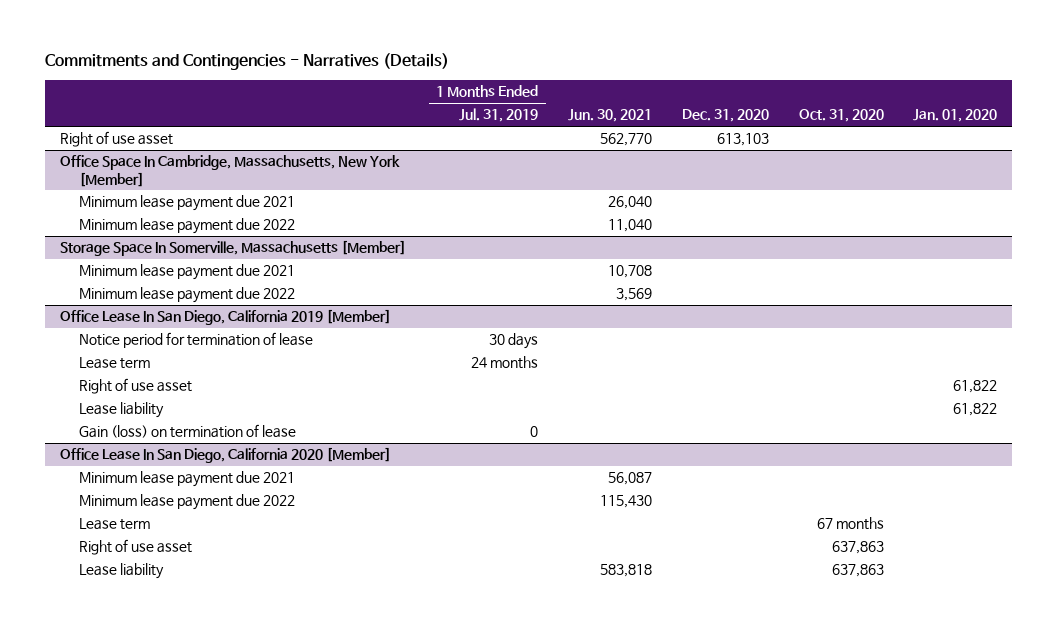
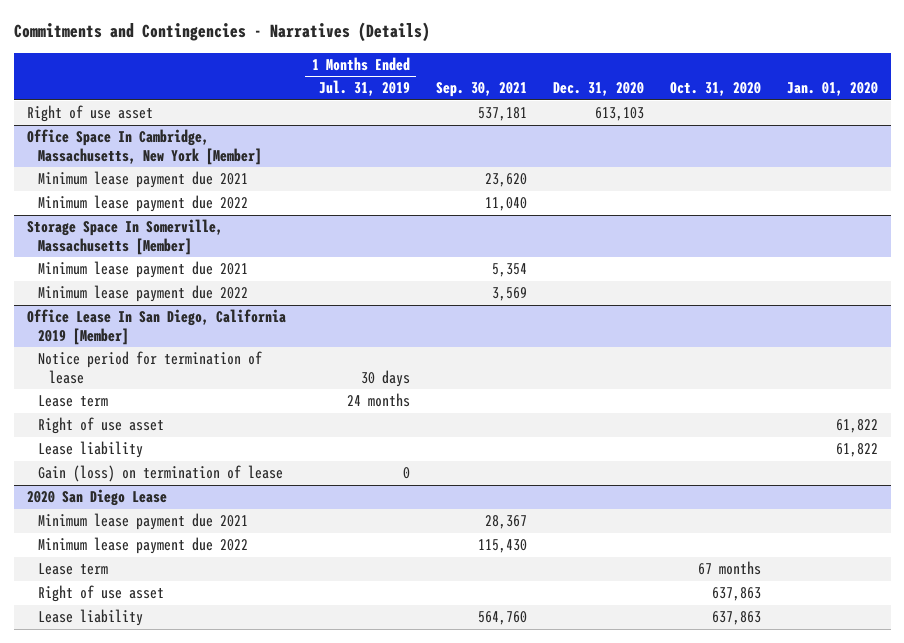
- | 1 Months Ended Jul. 31, 2019 | Jun. 30, 2021 | Dec. 31, 2020 | Oct. 31, 2020 | Jan. 01, 2020
+ | 1 Months Ended Jul. 31, 2019 | Sep. 30, 2021 | Dec. 31, 2020 | Oct. 31, 2020 | Jan. 01, 2020
- Office Lease In San Diego, California 2020 [Member]
+ 2020 San Diego Lease

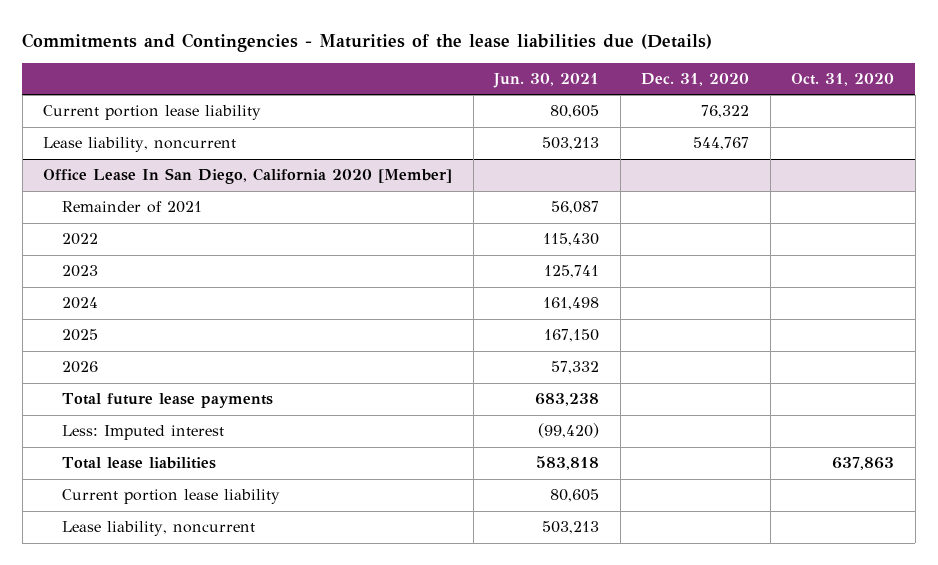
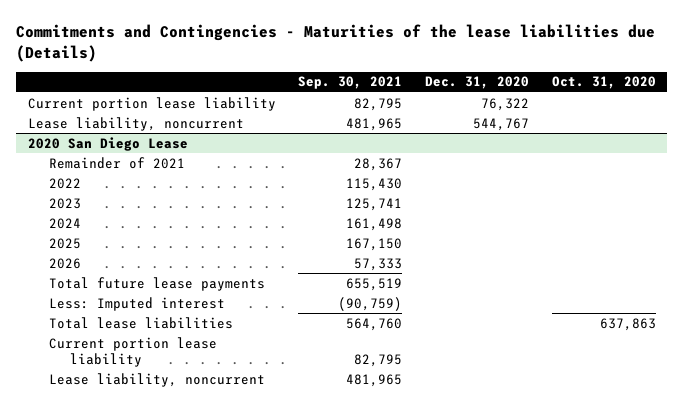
- | Jun. 30, 2021 | Dec. 31, 2020 | Oct. 31, 2020
+ | Sep. 30, 2021 | Dec. 31, 2020 | Oct. 31, 2020
- Office Lease In San Diego, California 2020 [Member]
+ 2020 San Diego Lease

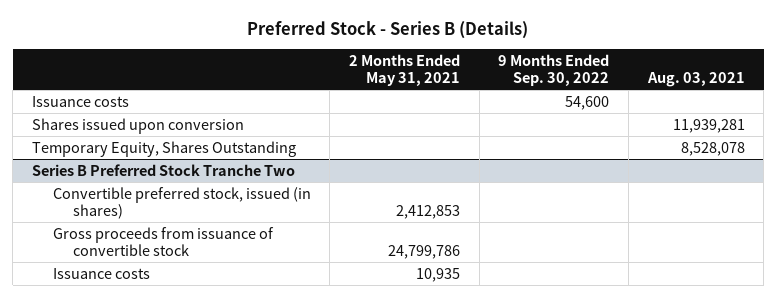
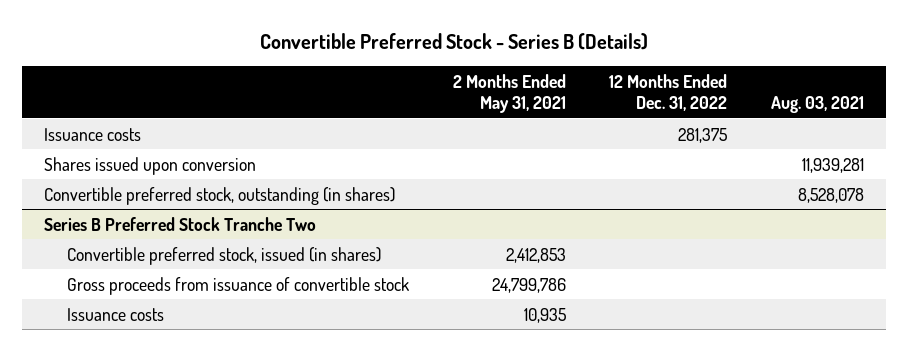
- Preferred Stock - Series B (Details)
+ Convertible Preferred Stock - Series B (Details)
- | 2 Months Ended May 31, 2021 | 9 Months Ended Sep. 30, 2022 | Aug. 03, 2021
+ | 2 Months Ended May 31, 2021 | 12 Months Ended Dec. 31, 2022 | Aug. 03, 2021
- Temporary Equity, Shares Outstanding | | | 8,528,078
+ Convertible preferred stock, outstanding (in shares) | | | 8,528,078

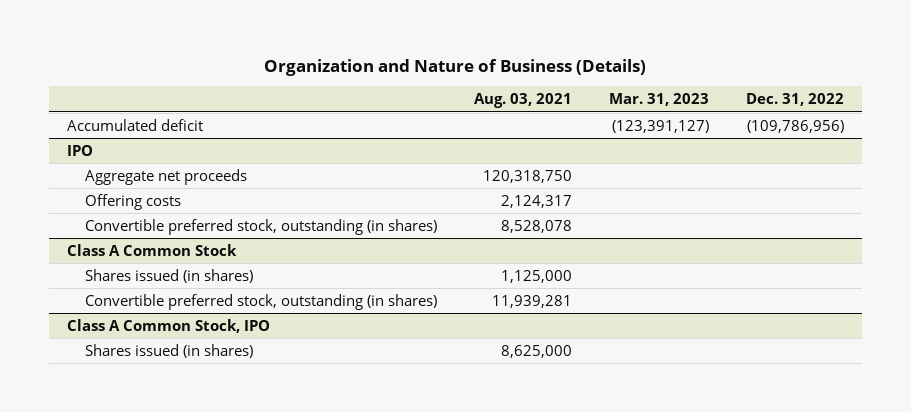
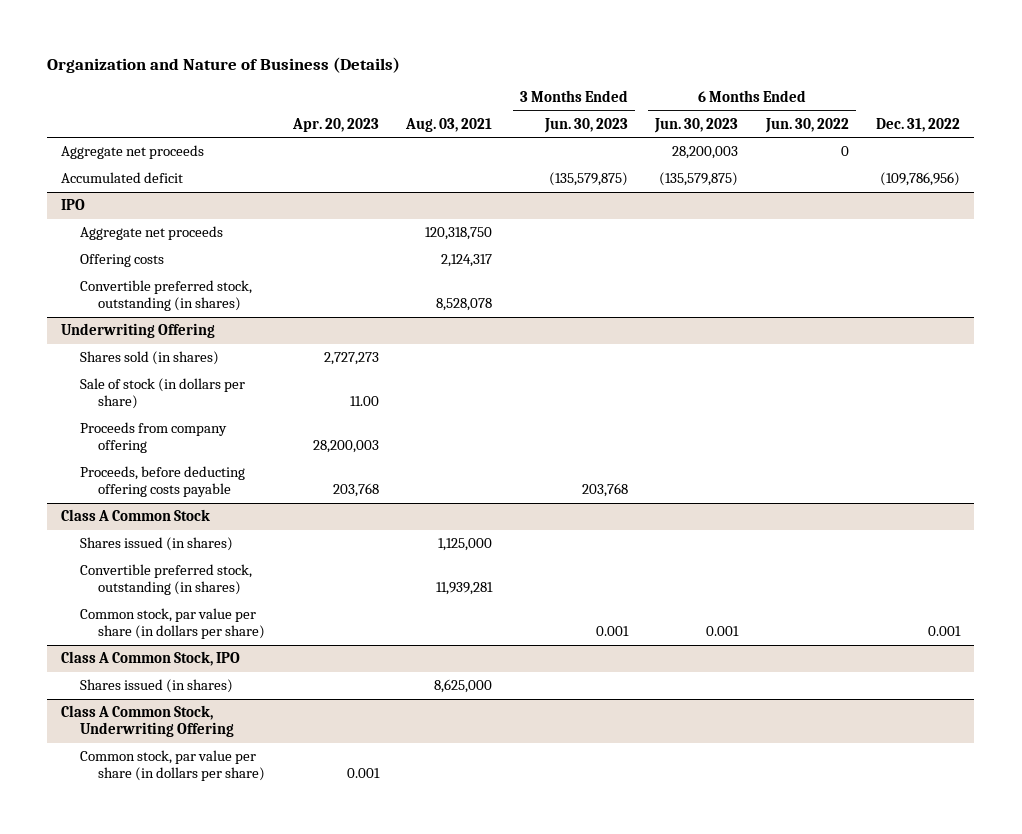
- | Aug. 03, 2021 | Mar. 31, 2023 | Dec. 31, 2022
+ | Apr. 20, 2023 | Aug. 03, 2021 | 3 Months Ended Jun. 30, 2023 | 6 Months Ended Jun. 30, 2023 | 6 Months Ended Jun. 30, 2022 | Dec. 31, 2022
+ Aggregate net proceeds | | | | 28,200,003 | 0 |
+ Underwriting Offering
+ Shares sold (in shares) | 2,727,273 | | | | |
+ Sale of stock (in dollars per share) | 11.00 | | | | |
+ Proceeds from company offering | 28,200,003 | | | | |
+ Proceeds, before deducting offering costs payable | 203,768 | | 203,768 | | |
@ Class A Common Stock
+ Common stock, par value per share (in dollars per share) | | | 0.001 | 0.001 | | 0.001
+ Class A Common Stock, Underwriting Offering
+ Common stock, par value per share (in dollars per share) | 0.001 | | | | |

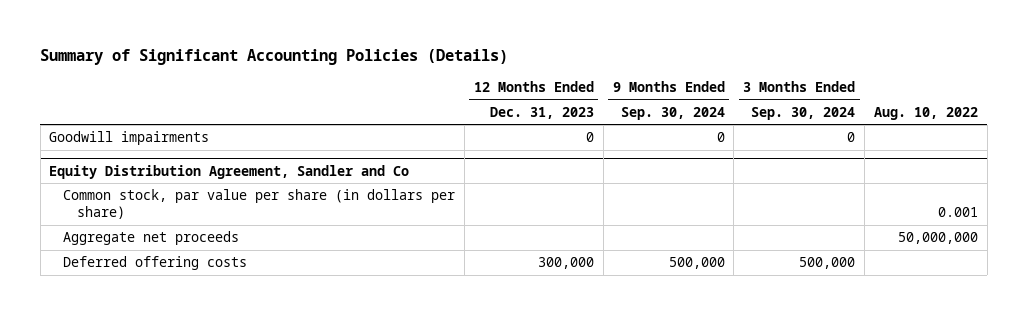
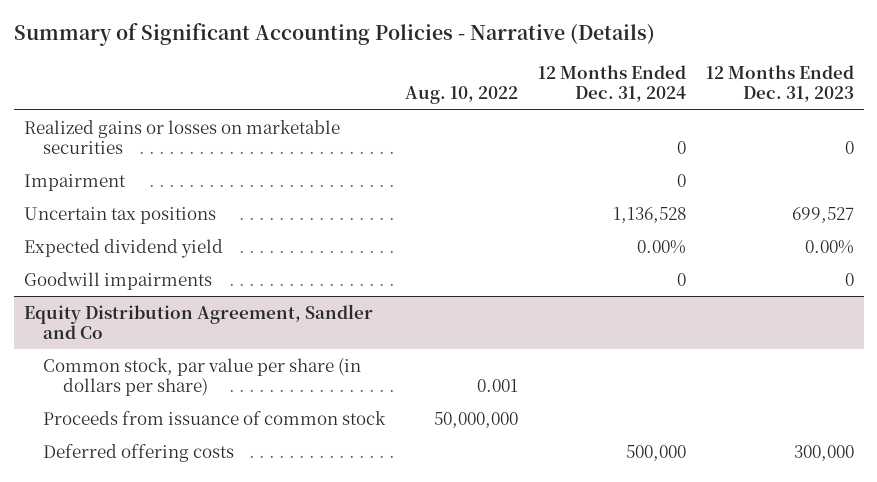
- Summary of Significant Accounting Policies (Details)
+ Summary of Significant Accounting Policies - Narrative (Details)
- | 12 Months Ended Dec. 31, 2023 | 9 Months Ended Sep. 30, 2024 | 3 Months Ended Sep. 30, 2024 | Aug. 10, 2022
+ | Aug. 10, 2022 | 12 Months Ended Dec. 31, 2024 | 12 Months Ended Dec. 31, 2023
+ Realized gains or losses on marketable securities | | 0 | 0
+ Impairment | | 0 |
+ Uncertain tax positions | | 1,136,528 | 699,527
+ Expected dividend yield | | 0.00% | 0.00%
@ Equity Distribution Agreement, Sandler and Co
- Aggregate net proceeds | | | | 50,000,000
+ Proceeds from issuance of common stock | 50,000,000 | |

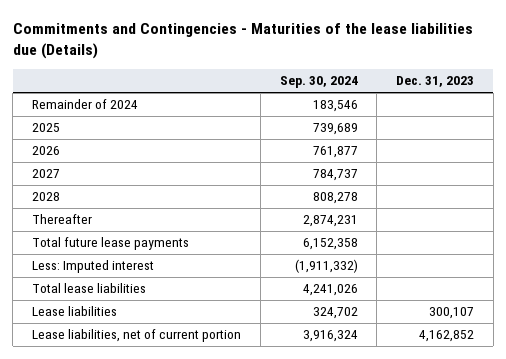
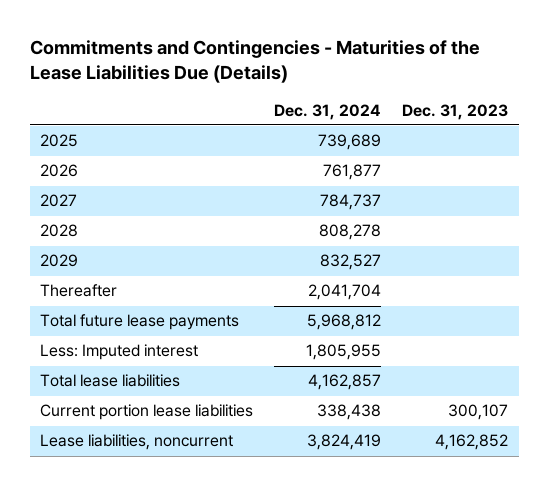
- Commitments and Contingencies - Maturities of the lease liabilities due (Details)
+ Commitments and Contingencies - Maturities of the Lease Liabilities Due (Details)
- | Sep. 30, 2024 | Dec. 31, 2023
+ | Dec. 31, 2024 | Dec. 31, 2023
- Remainder of 2024 | 183,546 |
+ 2029 | 832,527 |
- Lease liabilities | 324,702 | 300,107
- Lease liabilities, net of current portion | 3,916,324 | 4,162,852
+ Current portion lease liabilities | 338,438 | 300,107
+ Lease liabilities, noncurrent | 3,824,419 | 4,162,852

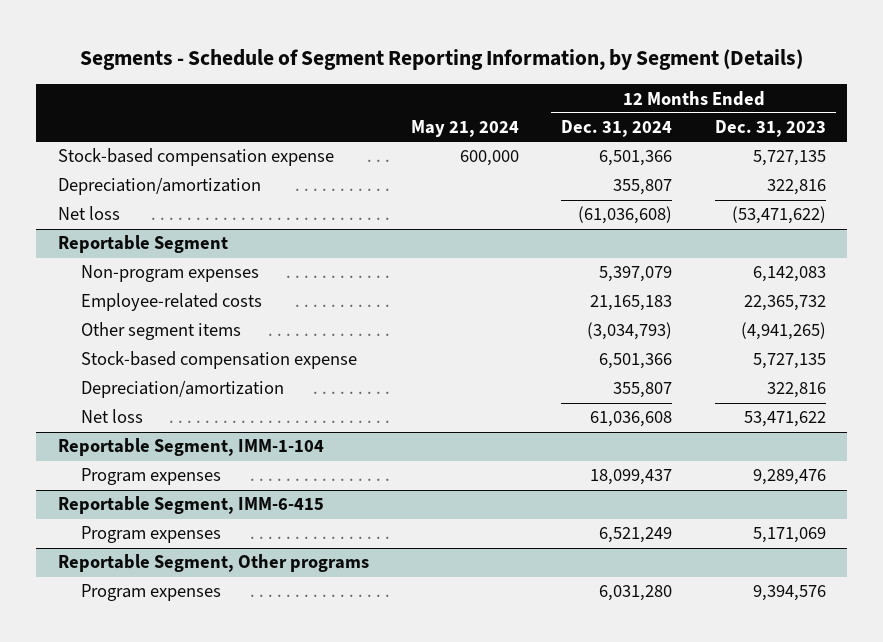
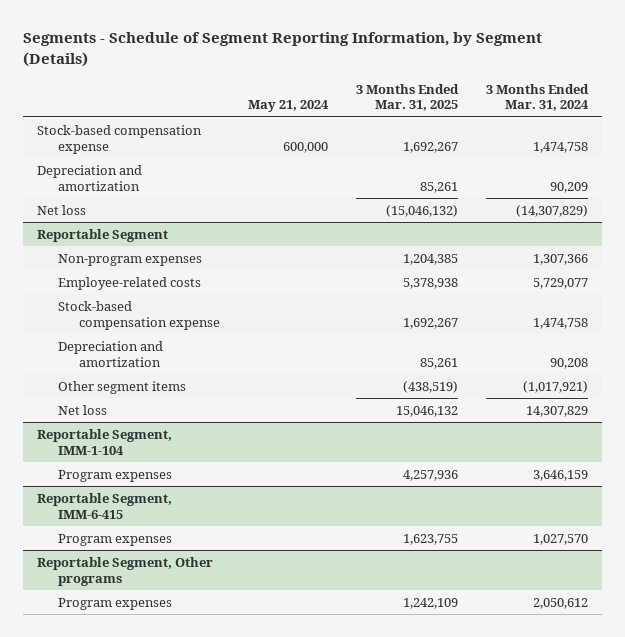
- | May 21, 2024 | 12 Months Ended Dec. 31, 2024 | 12 Months Ended Dec. 31, 2023
+ | May 21, 2024 | 3 Months Ended Mar. 31, 2025 | 3 Months Ended Mar. 31, 2024
- Depreciation/amortization | | 355,807 | 322,816
+ Depreciation and amortization | | 85,261 | 90,209
@ Reportable Segment
- Depreciation/amortization | | 355,807 | 322,816
+ Depreciation and amortization | | 85,261 | 90,208
moved down: Other segment items | | (438,519) | (1,017,921)

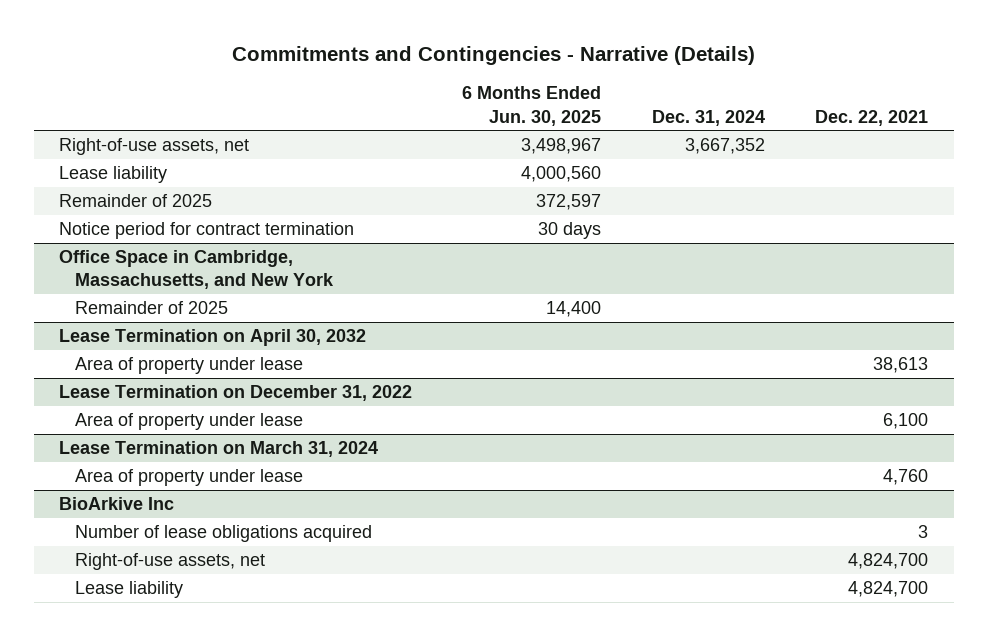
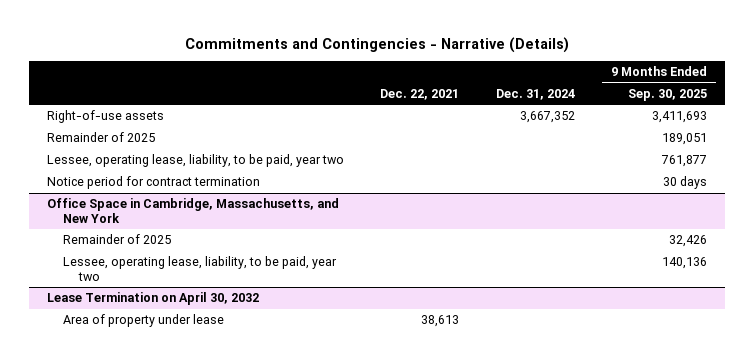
- | 6 Months Ended Jun. 30, 2025 | Dec. 31, 2024 | Dec. 22, 2021
+ | Dec. 22, 2021 | Dec. 31, 2024 | 9 Months Ended Sep. 30, 2025
- Right-of-use assets, net | 3,498,967 | 3,667,352 |
- Lease liability | 4,000,560 | |
+ Right-of-use assets | | 3,667,352 | 3,411,693
+ Lessee, operating lease, liability, to be paid, year two | | | 761,877
@ Office Space in Cambridge, Massachusetts, and New York
+ Lessee, operating lease, liability, to be paid, year two | | | 140,136
- Lease Termination on December 31, 2022
- Area of property under lease | | | 6,100
- Lease Termination on March 31, 2024
- Area of property under lease | | | 4,760
- BioArkive Inc
- Number of lease obligations acquired | | | 3
- Right-of-use assets, net | | | 4,824,700
- Lease liability | | | 4,824,700

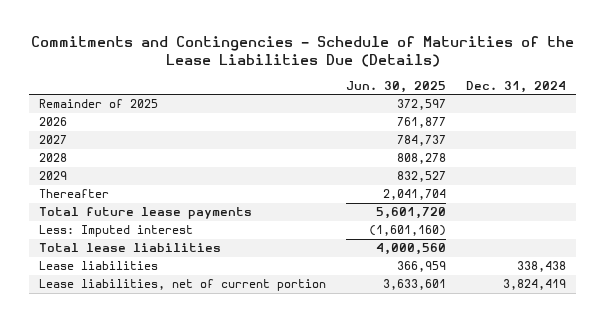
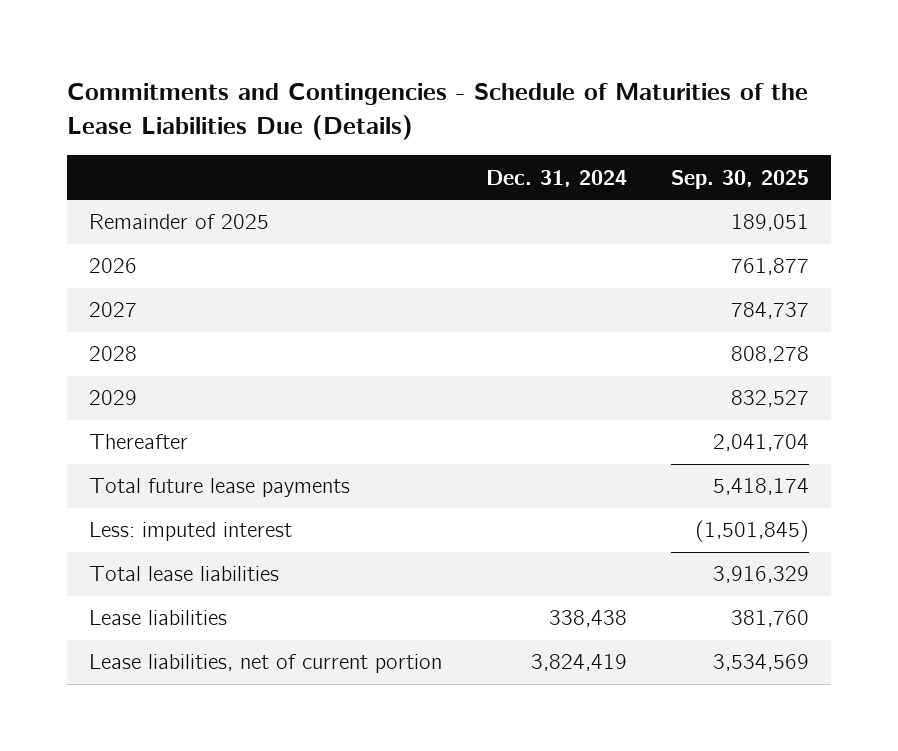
- | Jun. 30, 2025 | Dec. 31, 2024
+ | Dec. 31, 2024 | Sep. 30, 2025
- Less: Imputed interest | (1,601,160) |
+ Less: imputed interest | | (1,501,845)

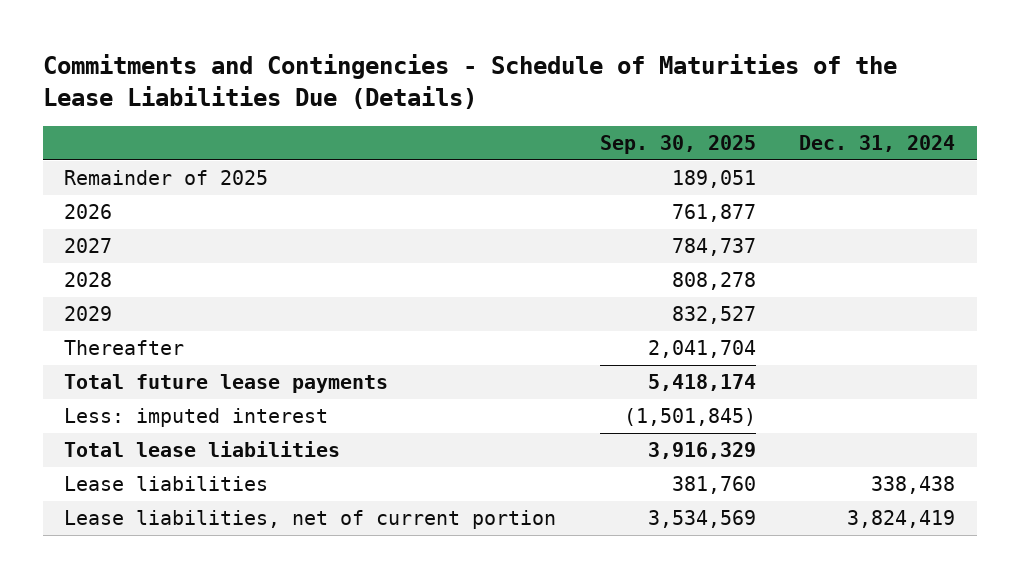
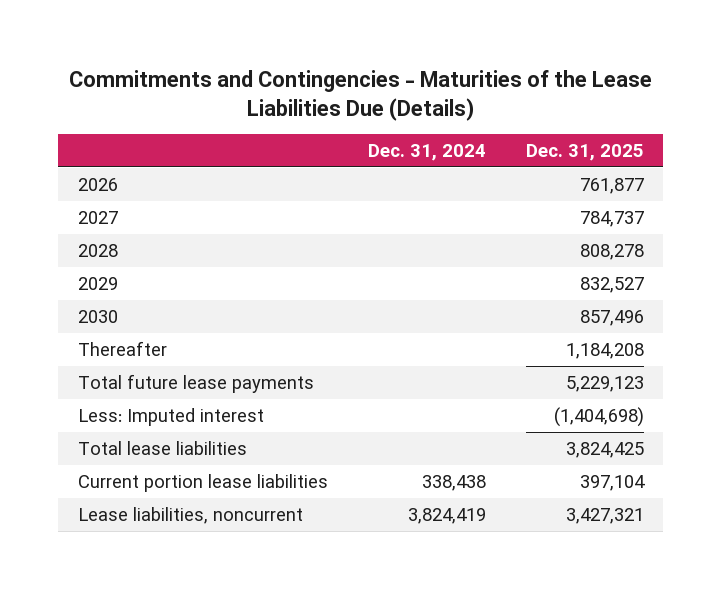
- Commitments and Contingencies - Schedule of Maturities of the Lease Liabilities Due (Details)
+ Commitments and Contingencies - Maturities of the Lease Liabilities Due (Details)
- | Sep. 30, 2025 | Dec. 31, 2024
+ | Dec. 31, 2024 | Dec. 31, 2025
- Remainder of 2025 | 189,051 |
+ 2030 | | 857,496
- Less: imputed interest | (1,501,845) |
+ Less: Imputed interest | | (1,404,698)
- Lease liabilities | 381,760 | 338,438
- Lease liabilities, net of current portion | 3,534,569 | 3,824,419
+ Current portion lease liabilities | 338,438 | 397,104
+ Lease liabilities, noncurrent | 3,824,419 | 3,427,321

